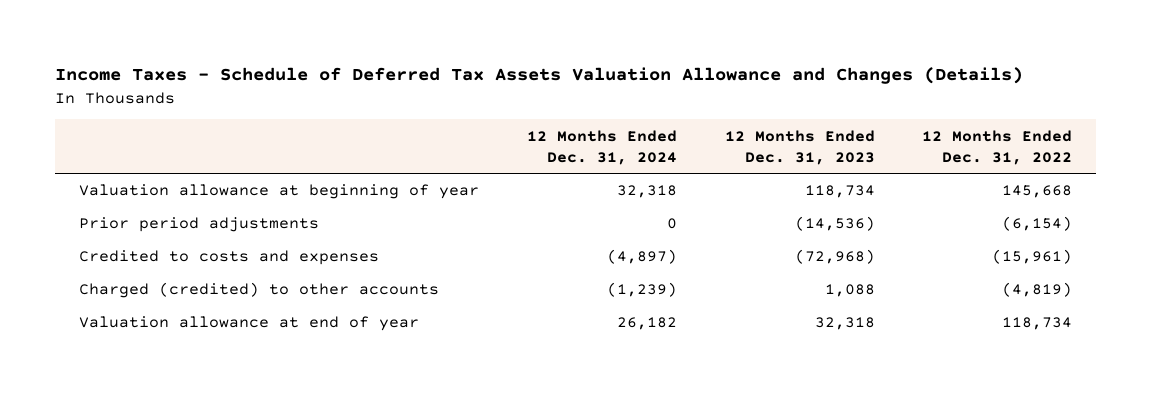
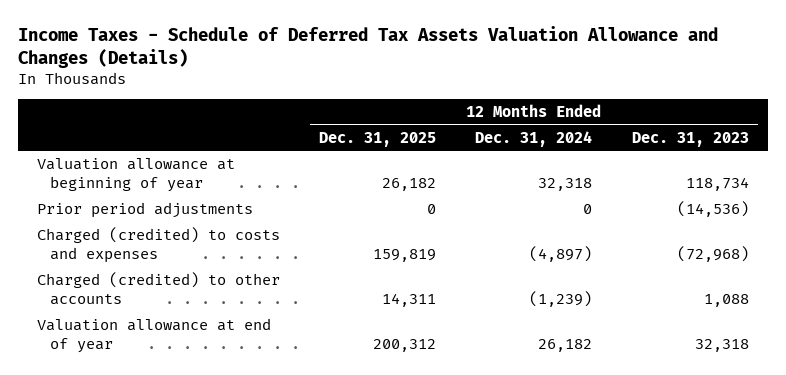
- | 12 Months Ended Dec. 31, 2024 | 12 Months Ended Dec. 31, 2023 | 12 Months Ended Dec. 31, 2022
+ | 12 Months Ended Dec. 31, 2025 | 12 Months Ended Dec. 31, 2024 | 12 Months Ended Dec. 31, 2023
- Credited to costs and expenses | (4,897) | (72,968) | (15,961)
+ Charged (credited) to costs and expenses | 159,819 | (4,897) | (72,968)

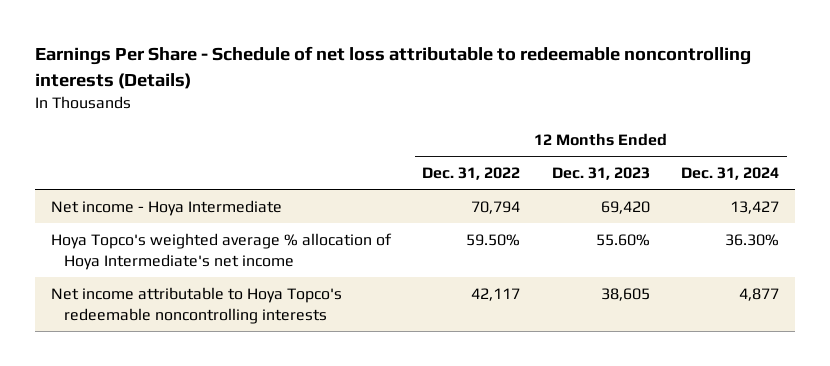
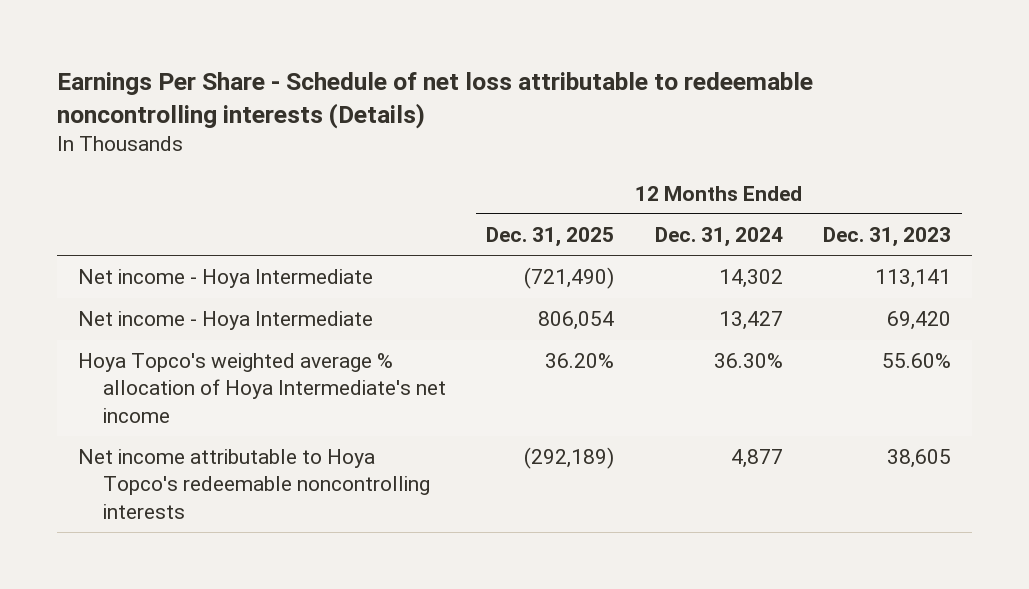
- | 12 Months Ended Dec. 31, 2022 | 12 Months Ended Dec. 31, 2023 | 12 Months Ended Dec. 31, 2024
+ | 12 Months Ended Dec. 31, 2025 | 12 Months Ended Dec. 31, 2024 | 12 Months Ended Dec. 31, 2023
+ Net income - Hoya Intermediate | (721,490) | 14,302 | 113,141

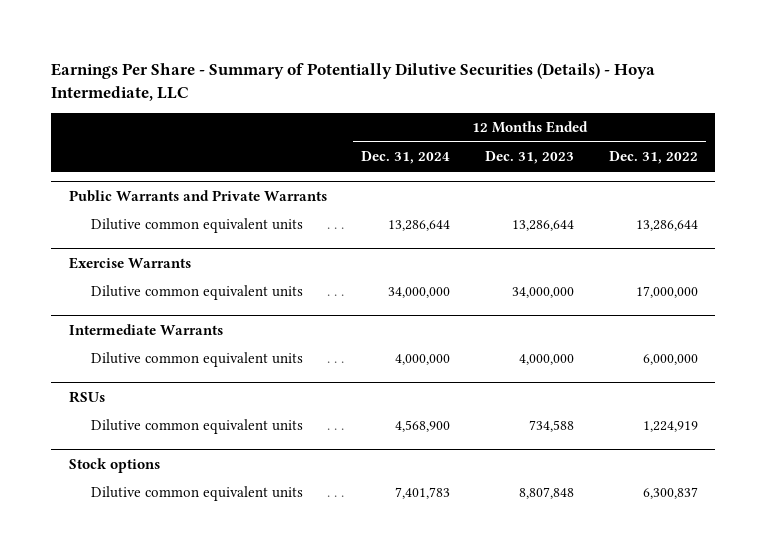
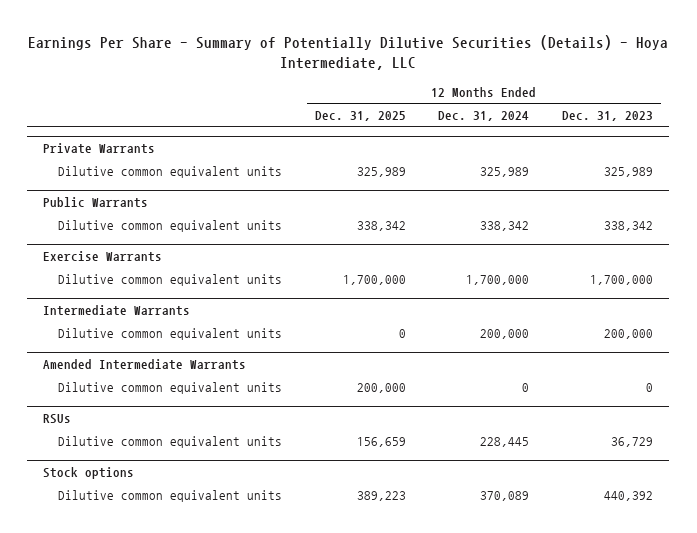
- | 12 Months Ended Dec. 31, 2024 | 12 Months Ended Dec. 31, 2023 | 12 Months Ended Dec. 31, 2022
+ | 12 Months Ended Dec. 31, 2025 | 12 Months Ended Dec. 31, 2024 | 12 Months Ended Dec. 31, 2023
- Public Warrants and Private Warrants
- Dilutive common equivalent units | 13,286,644 | 13,286,644 | 13,286,644
+ Private Warrants
+ Dilutive common equivalent units | 325,989 | 325,989 | 325,989
+ Public Warrants
+ Dilutive common equivalent units | 338,342 | 338,342 | 338,342
@ Exercise Warrants
- Dilutive common equivalent units | 34,000,000 | 34,000,000 | 17,000,000
+ Dilutive common equivalent units | 1,700,000 | 1,700,000 | 1,700,000
@ Intermediate Warrants
- Dilutive common equivalent units | 4,000,000 | 4,000,000 | 6,000,000
+ Dilutive common equivalent units | 0 | 200,000 | 200,000
+ Amended Intermediate Warrants
+ Dilutive common equivalent units | 200,000 | 0 | 0
@ RSUs
- Dilutive common equivalent units | 4,568,900 | 734,588 | 1,224,919
+ Dilutive common equivalent units | 156,659 | 228,445 | 36,729
@ Stock options
- Dilutive common equivalent units | 7,401,783 | 8,807,848 | 6,300,837
+ Dilutive common equivalent units | 389,223 | 370,089 | 440,392

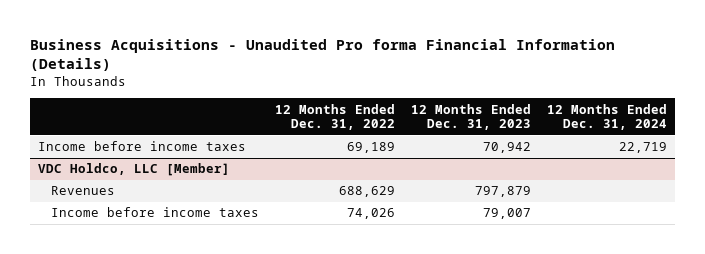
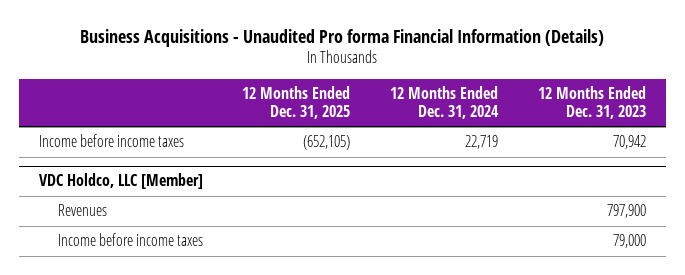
- | 12 Months Ended Dec. 31, 2022 | 12 Months Ended Dec. 31, 2023 | 12 Months Ended Dec. 31, 2024
+ | 12 Months Ended Dec. 31, 2025 | 12 Months Ended Dec. 31, 2024 | 12 Months Ended Dec. 31, 2023
@ VDC Holdco, LLC [Member]
- Revenues | 688,629 | 797,879 |
- Income before income taxes | 74,026 | 79,007 |
+ Revenues | | | 797,900
+ Income before income taxes | | | 79,000

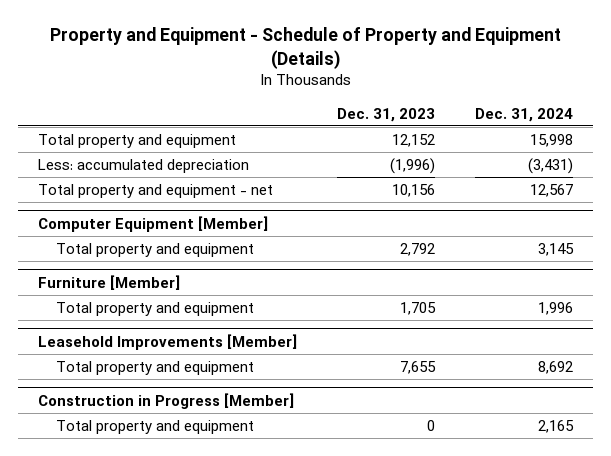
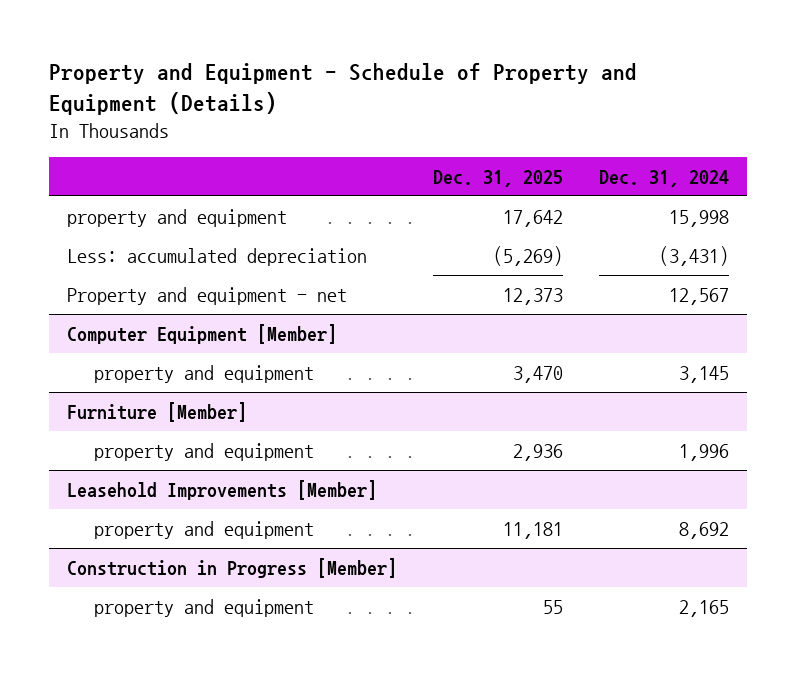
- | Dec. 31, 2023 | Dec. 31, 2024
+ | Dec. 31, 2025 | Dec. 31, 2024
- Total property and equipment | 12,152 | 15,998
+ property and equipment | 17,642 | 15,998
- Total property and equipment - net | 10,156 | 12,567
+ Property and equipment - net | 12,373 | 12,567
@ Computer Equipment [Member]
- Total property and equipment | 2,792 | 3,145
+ property and equipment | 3,470 | 3,145
@ Furniture [Member]
- Total property and equipment | 1,705 | 1,996
+ property and equipment | 2,936 | 1,996
@ Leasehold Improvements [Member]
- Total property and equipment | 7,655 | 8,692
+ property and equipment | 11,181 | 8,692
@ Construction in Progress [Member]
- Total property and equipment | 0 | 2,165
+ property and equipment | 55 | 2,165

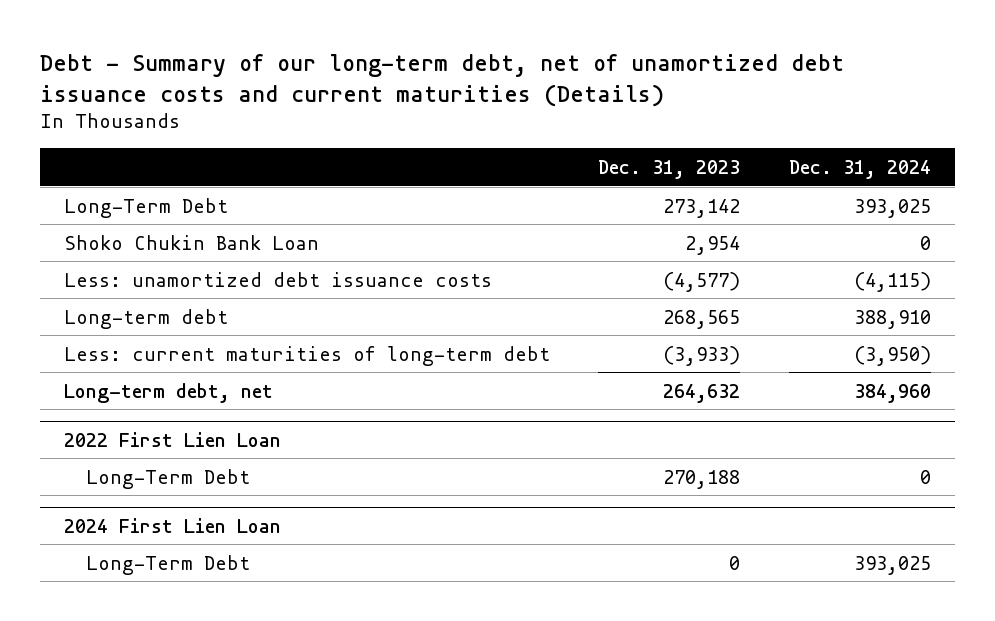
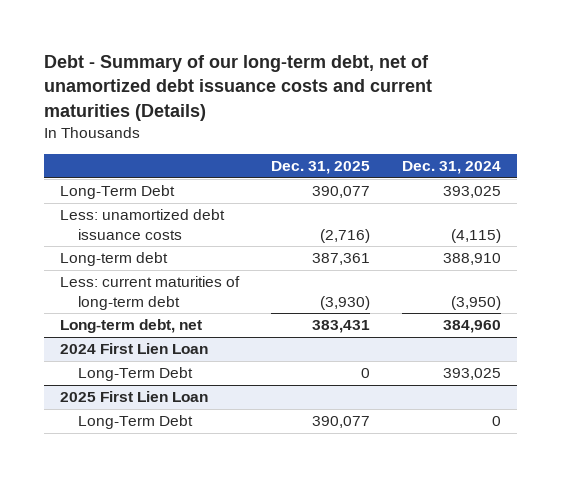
- | Dec. 31, 2023 | Dec. 31, 2024
+ | Dec. 31, 2025 | Dec. 31, 2024
- Shoko Chukin Bank Loan | 2,954 | 0
- 2022 First Lien Loan
- Long-Term Debt | 270,188 | 0
+ 2025 First Lien Loan
+ Long-Term Debt | 390,077 | 0

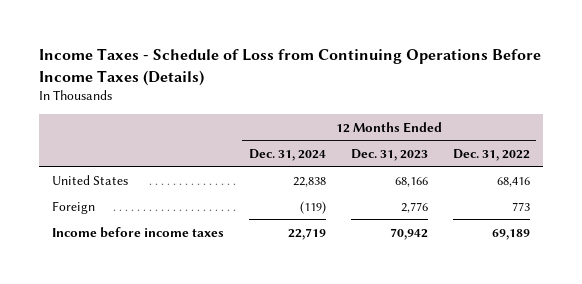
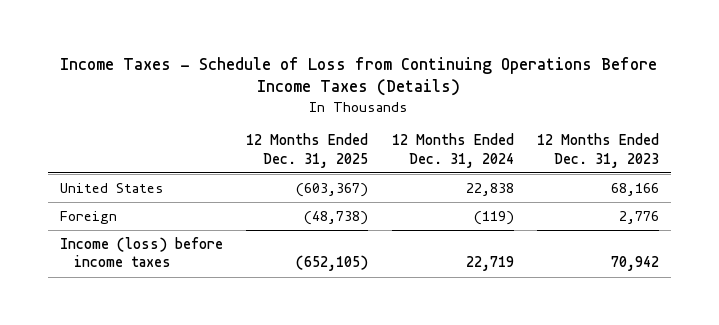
- | 12 Months Ended Dec. 31, 2024 | 12 Months Ended Dec. 31, 2023 | 12 Months Ended Dec. 31, 2022
+ | 12 Months Ended Dec. 31, 2025 | 12 Months Ended Dec. 31, 2024 | 12 Months Ended Dec. 31, 2023
- Income before income taxes | 22,719 | 70,942 | 69,189
+ Income (loss) before income taxes | (652,105) | 22,719 | 70,942

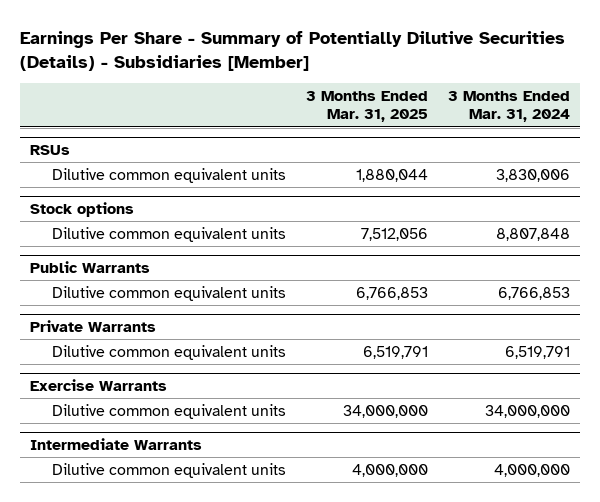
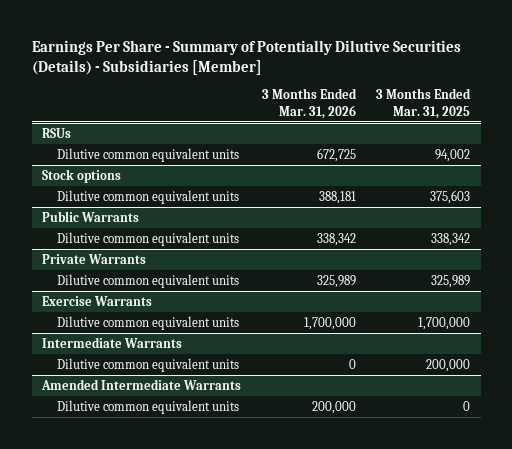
- | 3 Months Ended Mar. 31, 2025 | 3 Months Ended Mar. 31, 2024
+ | 3 Months Ended Mar. 31, 2026 | 3 Months Ended Mar. 31, 2025
@ RSUs
- Dilutive common equivalent units | 1,880,044 | 3,830,006
+ Dilutive common equivalent units | 672,725 | 94,002
@ Stock options
- Dilutive common equivalent units | 7,512,056 | 8,807,848
+ Dilutive common equivalent units | 388,181 | 375,603
@ Public Warrants
- Dilutive common equivalent units | 6,766,853 | 6,766,853
+ Dilutive common equivalent units | 338,342 | 338,342
@ Private Warrants
- Dilutive common equivalent units | 6,519,791 | 6,519,791
+ Dilutive common equivalent units | 325,989 | 325,989
@ Exercise Warrants
- Dilutive common equivalent units | 34,000,000 | 34,000,000
+ Dilutive common equivalent units | 1,700,000 | 1,700,000
@ Intermediate Warrants
- Dilutive common equivalent units | 4,000,000 | 4,000,000
+ Dilutive common equivalent units | 0 | 200,000
+ Amended Intermediate Warrants
+ Dilutive common equivalent units | 200,000 | 0

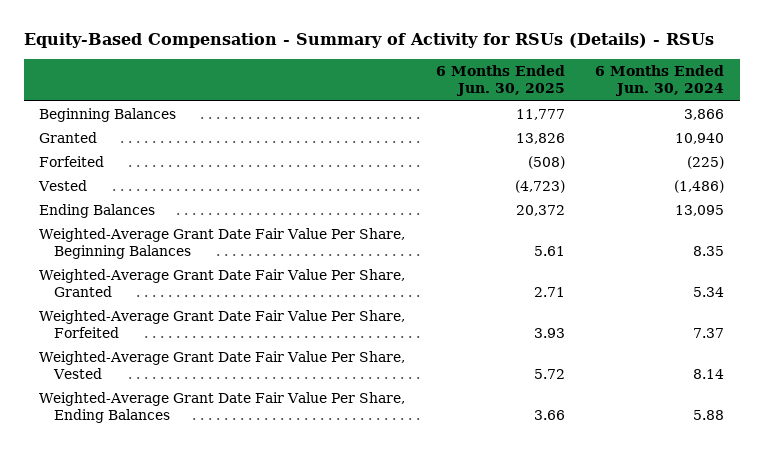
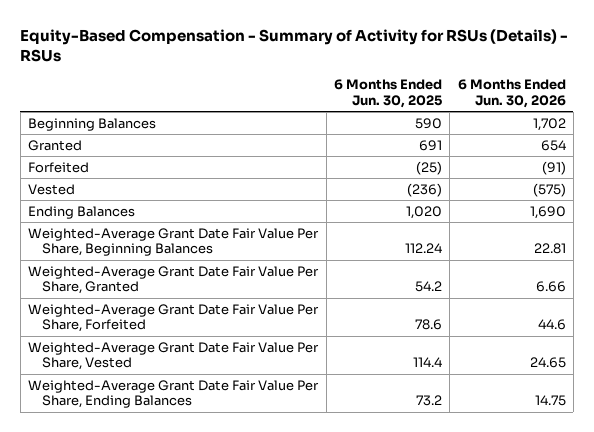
- | 6 Months Ended Jun. 30, 2025 | 6 Months Ended Jun. 30, 2024
+ | 6 Months Ended Jun. 30, 2025 | 6 Months Ended Jun. 30, 2026
- Beginning Balances | 11,777 | 3,866
- Granted | 13,826 | 10,940
- Forfeited | (508) | (225)
- Vested | (4,723) | (1,486)
- Ending Balances | 20,372 | 13,095
- Weighted-Average Grant Date Fair Value Per Share, Beginning Balances | 5.61 | 8.35
- Weighted-Average Grant Date Fair Value Per Share, Granted | 2.71 | 5.34
- Weighted-Average Grant Date Fair Value Per Share, Forfeited | 3.93 | 7.37
- Weighted-Average Grant Date Fair Value Per Share, Vested | 5.72 | 8.14
- Weighted-Average Grant Date Fair Value Per Share, Ending Balances | 3.66 | 5.88
+ Beginning Balances | 590 | 1,702
+ Granted | 691 | 654
+ Forfeited | (25) | (91)
+ Vested | (236) | (575)
+ Ending Balances | 1,020 | 1,690
+ Weighted-Average Grant Date Fair Value Per Share, Beginning Balances | 112.24 | 22.81
+ Weighted-Average Grant Date Fair Value Per Share, Granted | 54.2 | 6.66
+ Weighted-Average Grant Date Fair Value Per Share, Forfeited | 78.6 | 44.6
+ Weighted-Average Grant Date Fair Value Per Share, Vested | 114.4 | 24.65
+ Weighted-Average Grant Date Fair Value Per Share, Ending Balances | 73.2 | 14.75

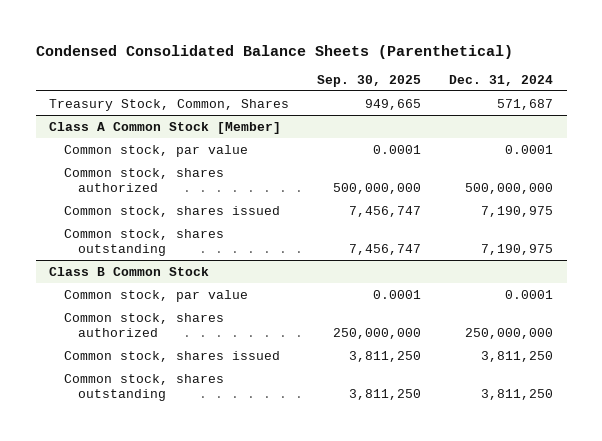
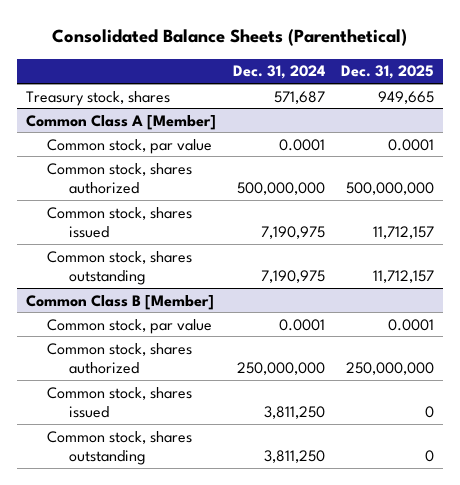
- Condensed Consolidated Balance Sheets (Parenthetical)
+ Consolidated Balance Sheets (Parenthetical)
- | Sep. 30, 2025 | Dec. 31, 2024
+ | Dec. 31, 2024 | Dec. 31, 2025
- Treasury Stock, Common, Shares | 949,665 | 571,687
- Class A Common Stock [Member]
+ Treasury stock, shares | 571,687 | 949,665
+ Common Class A [Member]
- Class B Common Stock
+ Common Class B [Member]

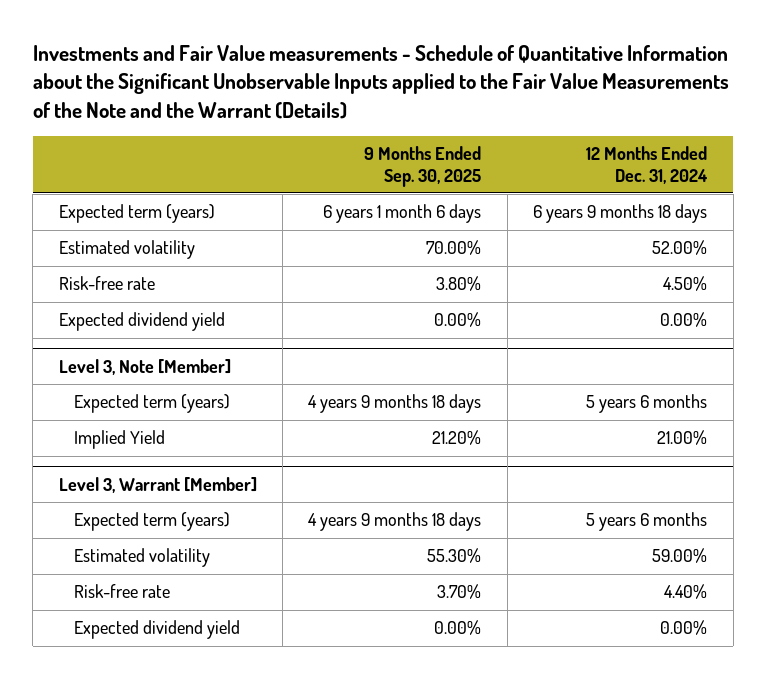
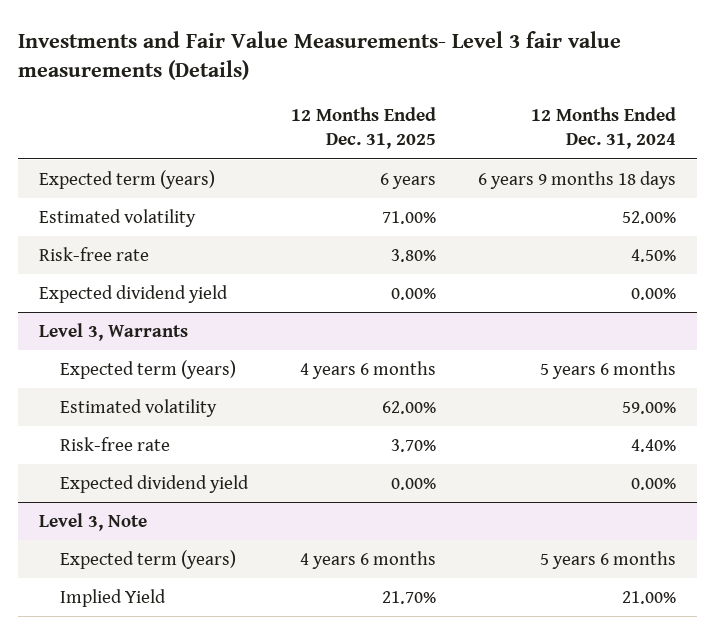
- Investments and Fair Value measurements - Schedule of Quantitative Information about the Significant Unobservable Inputs applied to the Fair Value Measurements of the Note and the Warrant (Details)
+ Investments and Fair Value Measurements- Level 3 fair value measurements (Details)
- | 9 Months Ended Sep. 30, 2025 | 12 Months Ended Dec. 31, 2024
+ | 12 Months Ended Dec. 31, 2025 | 12 Months Ended Dec. 31, 2024
- Level 3, Note [Member]
- Expected term (years) | 4 years 9 months 18 days | 5 years 6 months
- Implied Yield | 21.20% | 21.00%
- Level 3, Warrant [Member]
+ Level 3, Warrants
+ Level 3, Note
+ Expected term (years) | 4 years 6 months | 5 years 6 months
+ Implied Yield | 21.70% | 21.00%

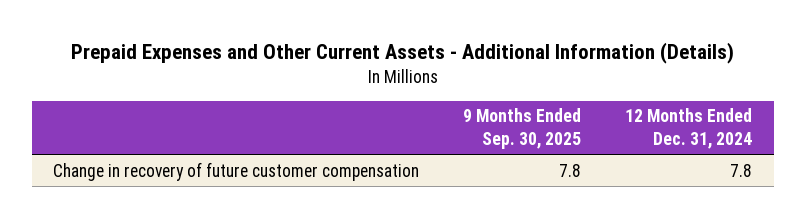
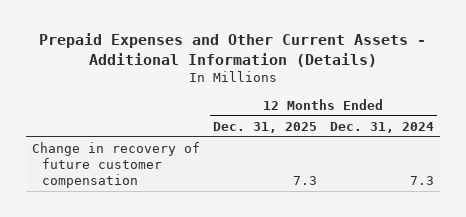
- | 9 Months Ended Sep. 30, 2025 | 12 Months Ended Dec. 31, 2024
+ | 12 Months Ended Dec. 31, 2025 | 12 Months Ended Dec. 31, 2024
- Change in recovery of future customer compensation | 7.8 | 7.8
+ Change in recovery of future customer compensation | 7.3 | 7.3

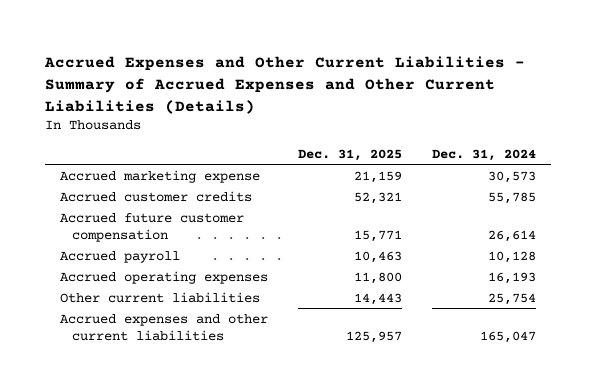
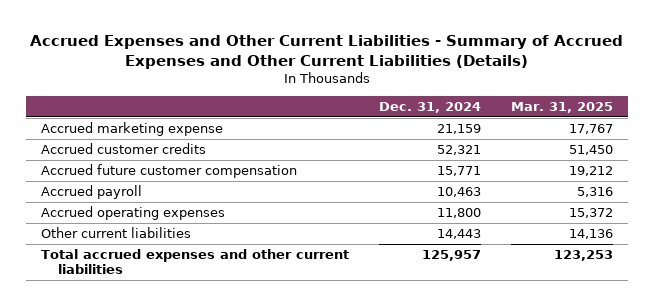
- | Dec. 31, 2025 | Dec. 31, 2024
+ | Dec. 31, 2024 | Mar. 31, 2025
- Accrued marketing expense | 21,159 | 30,573
- Accrued customer credits | 52,321 | 55,785
- Accrued future customer compensation | 15,771 | 26,614
- Accrued payroll | 10,463 | 10,128
- Accrued operating expenses | 11,800 | 16,193
- Other current liabilities | 14,443 | 25,754
- Accrued expenses and other current liabilities | 125,957 | 165,047
+ Accrued marketing expense | 21,159 | 17,767
+ Accrued customer credits | 52,321 | 51,450
+ Accrued future customer compensation | 15,771 | 19,212
+ Accrued payroll | 10,463 | 5,316
+ Accrued operating expenses | 11,800 | 15,372
+ Other current liabilities | 14,443 | 14,136
+ Total accrued expenses and other current liabilities | 125,957 | 123,253

